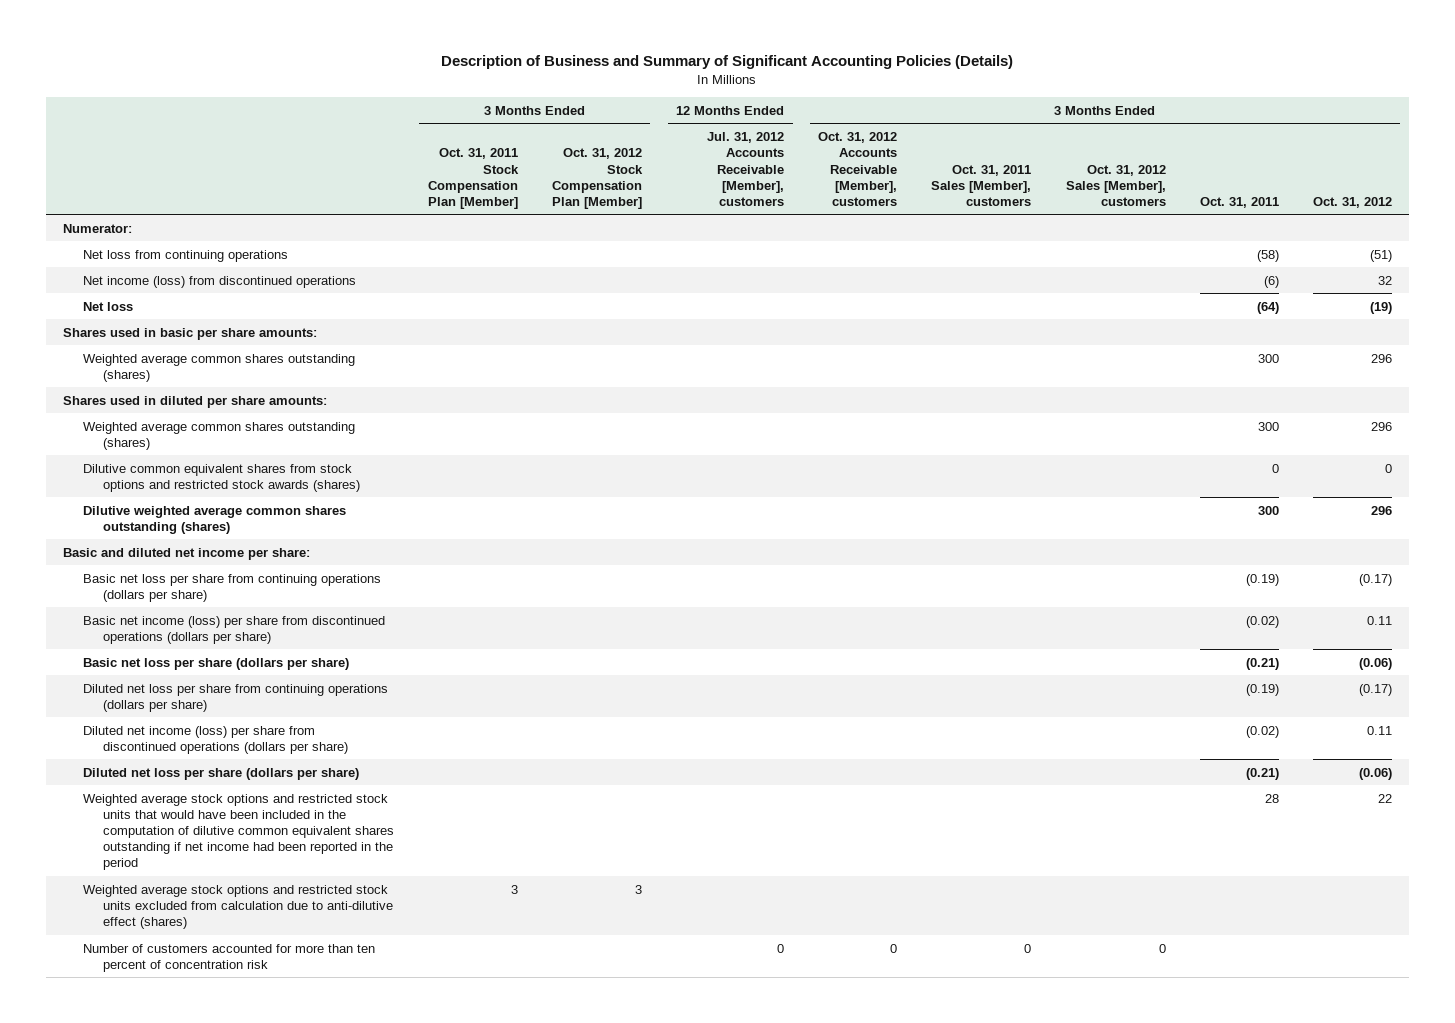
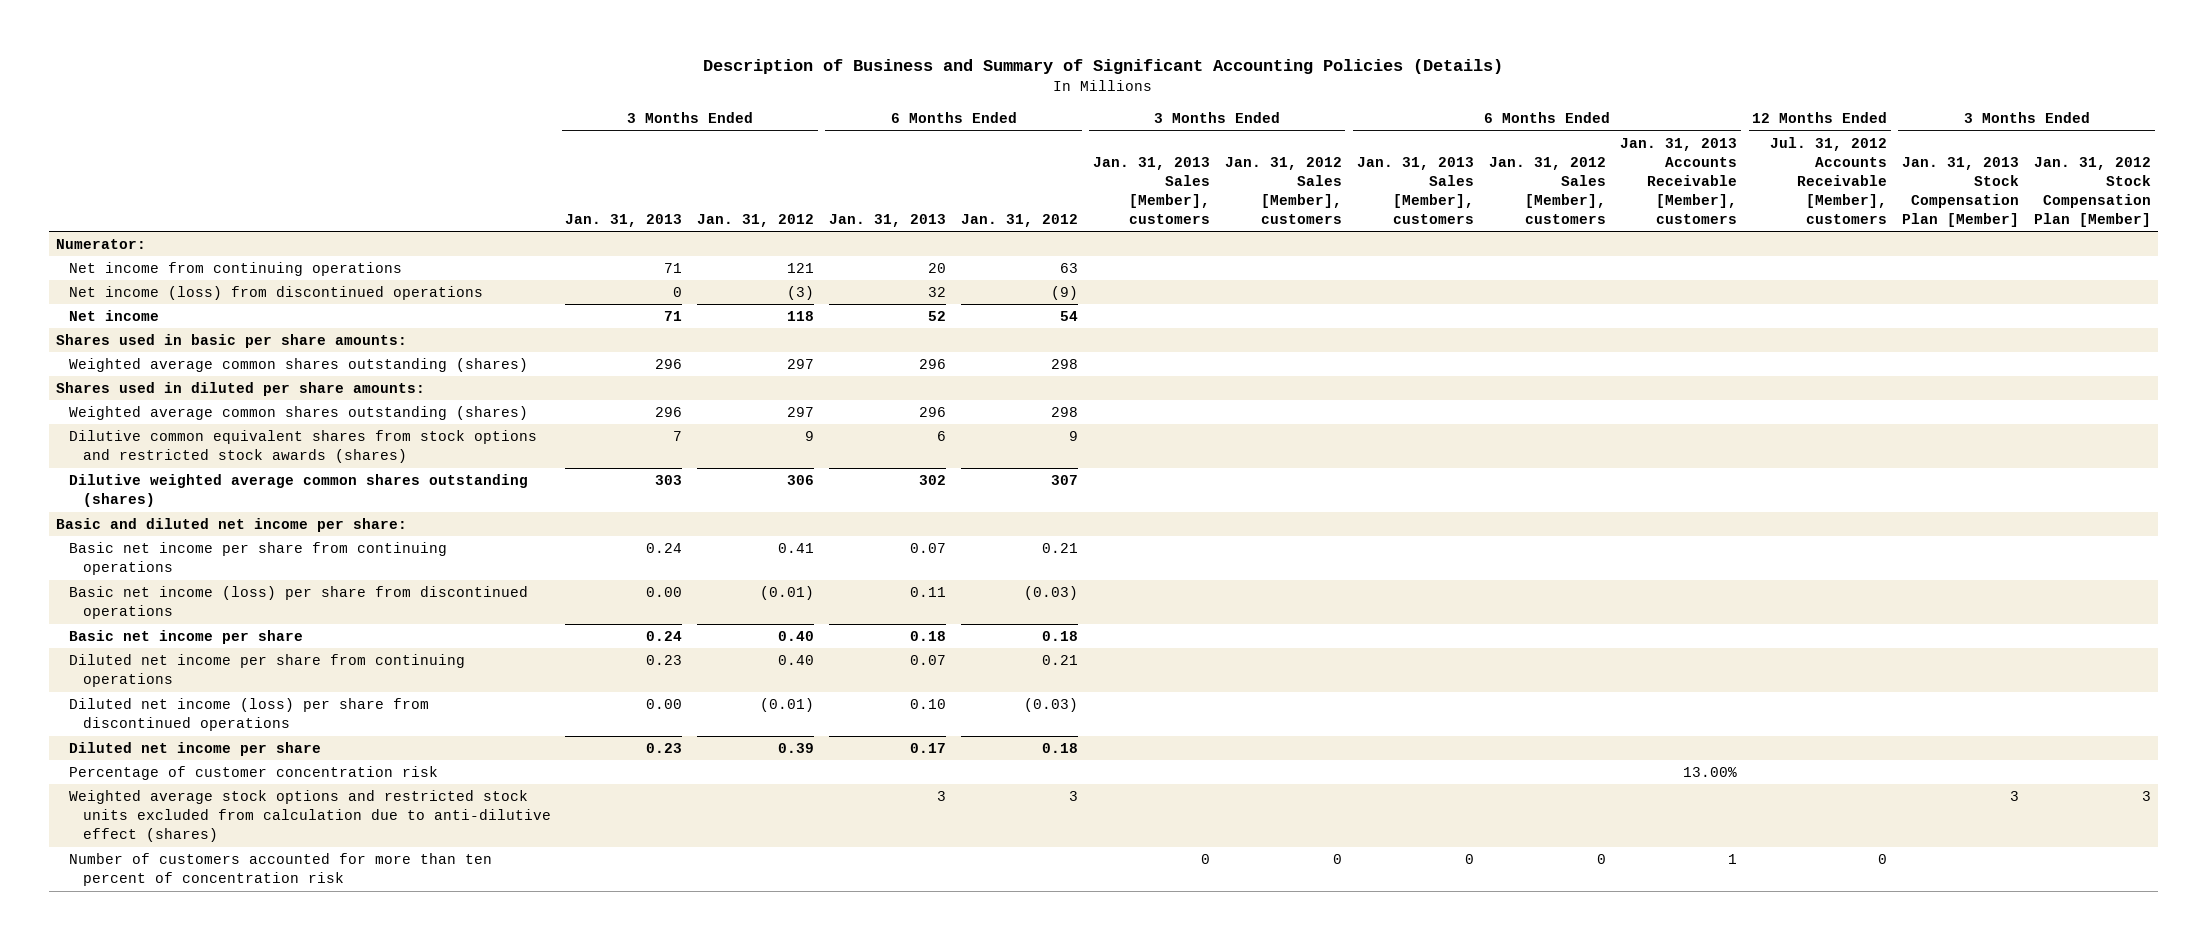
- | 3 Months Ended Oct. 31, 2011 Stock Compensation Plan [Member] | 3 Months Ended Oct. 31, 2012 Stock Compensation Plan [Member] | 12 Months Ended Jul. 31, 2012 Accounts Receivable [Member], customers | 3 Months Ended Oct. 31, 2012 Accounts Receivable [Member], customers | 3 Months Ended Oct. 31, 2011 Sales [Member], customers | 3 Months Ended Oct. 31, 2012 Sales [Member], customers | 3 Months Ended Oct. 31, 2011 | 3 Months Ended Oct. 31, 2012
+ | 3 Months Ended Jan. 31, 2013 | 3 Months Ended Jan. 31, 2012 | 6 Months Ended Jan. 31, 2013 | 6 Months Ended Jan. 31, 2012 | 3 Months Ended Jan. 31, 2013 Sales [Member], customers | 3 Months Ended Jan. 31, 2012 Sales [Member], customers | 6 Months Ended Jan. 31, 2013 Sales [Member], customers | 6 Months Ended Jan. 31, 2012 Sales [Member], customers | 6 Months Ended Jan. 31, 2013 Accounts Receivable [Member], customers | 12 Months Ended Jul. 31, 2012 Accounts Receivable [Member], customers | 3 Months Ended Jan. 31, 2013 Stock Compensation Plan [Member] | 3 Months Ended Jan. 31, 2012 Stock Compensation Plan [Member]
- Net loss from continuing operations | | | | | | | (58) | (51)
+ Net income from continuing operations | 71 | 121 | 20 | 63 | | | | | | | |
- Net loss | | | | | | | (64) | (19)
+ Net income | 71 | 118 | 52 | 54 | | | | | | | |
- Basic net loss per share from continuing operations (dollars per share) | | | | | | | (0.19) | (0.17)
- Basic net income (loss) per share from discontinued operations (dollars per share) | | | | | | | (0.02) | 0.11
- Basic net loss per share (dollars per share) | | | | | | | (0.21) | (0.06)
- Diluted net loss per share from continuing operations (dollars per share) | | | | | | | (0.19) | (0.17)
- Diluted net income (loss) per share from discontinued operations (dollars per share) | | | | | | | (0.02) | 0.11
- Diluted net loss per share (dollars per share) | | | | | | | (0.21) | (0.06)
- Weighted average stock options and restricted stock units that would have been included in the computation of dilutive common equivalent shares outstanding if net income had been reported in the period | | | | | | | 28 | 22
+ Basic net income per share from continuing operations | 0.24 | 0.41 | 0.07 | 0.21 | | | | | | | |
+ Basic net income (loss) per share from discontinued operations | 0.00 | (0.01) | 0.11 | (0.03) | | | | | | | |
+ Basic net income per share | 0.24 | 0.40 | 0.18 | 0.18 | | | | | | | |
+ Diluted net income per share from continuing operations | 0.23 | 0.40 | 0.07 | 0.21 | | | | | | | |
+ Diluted net income (loss) per share from discontinued operations | 0.00 | (0.01) | 0.10 | (0.03) | | | | | | | |
+ Diluted net income per share | 0.23 | 0.39 | 0.17 | 0.18 | | | | | | | |
+ Percentage of customer concentration risk | | | | | | | | | 13.00% | | |

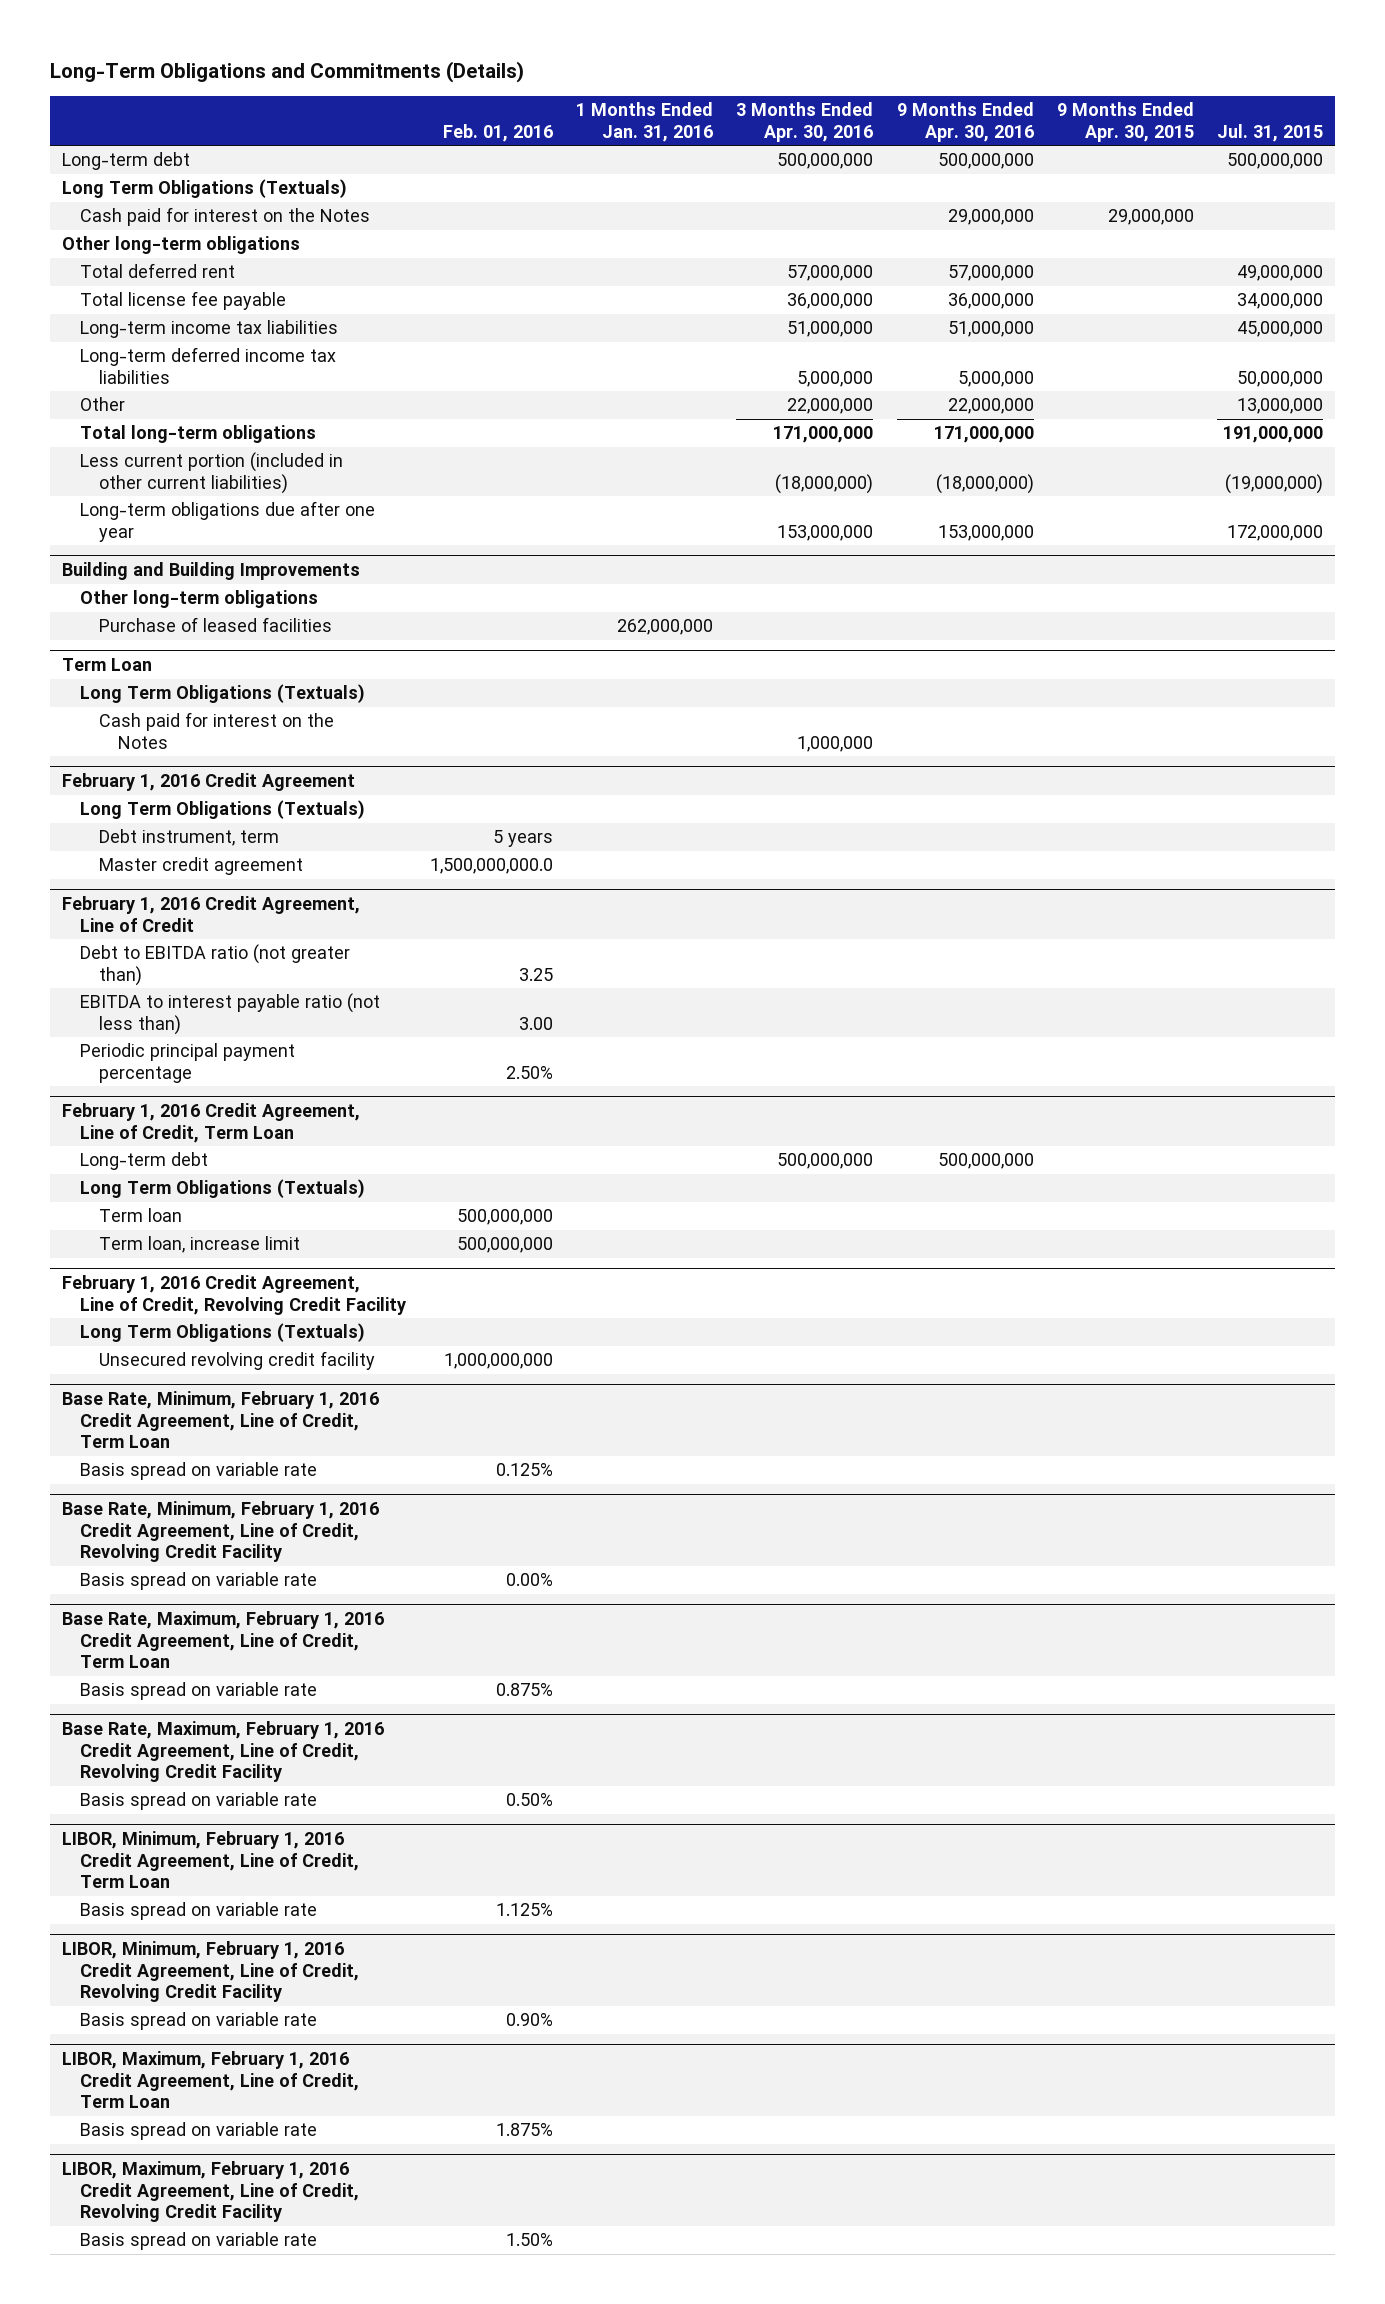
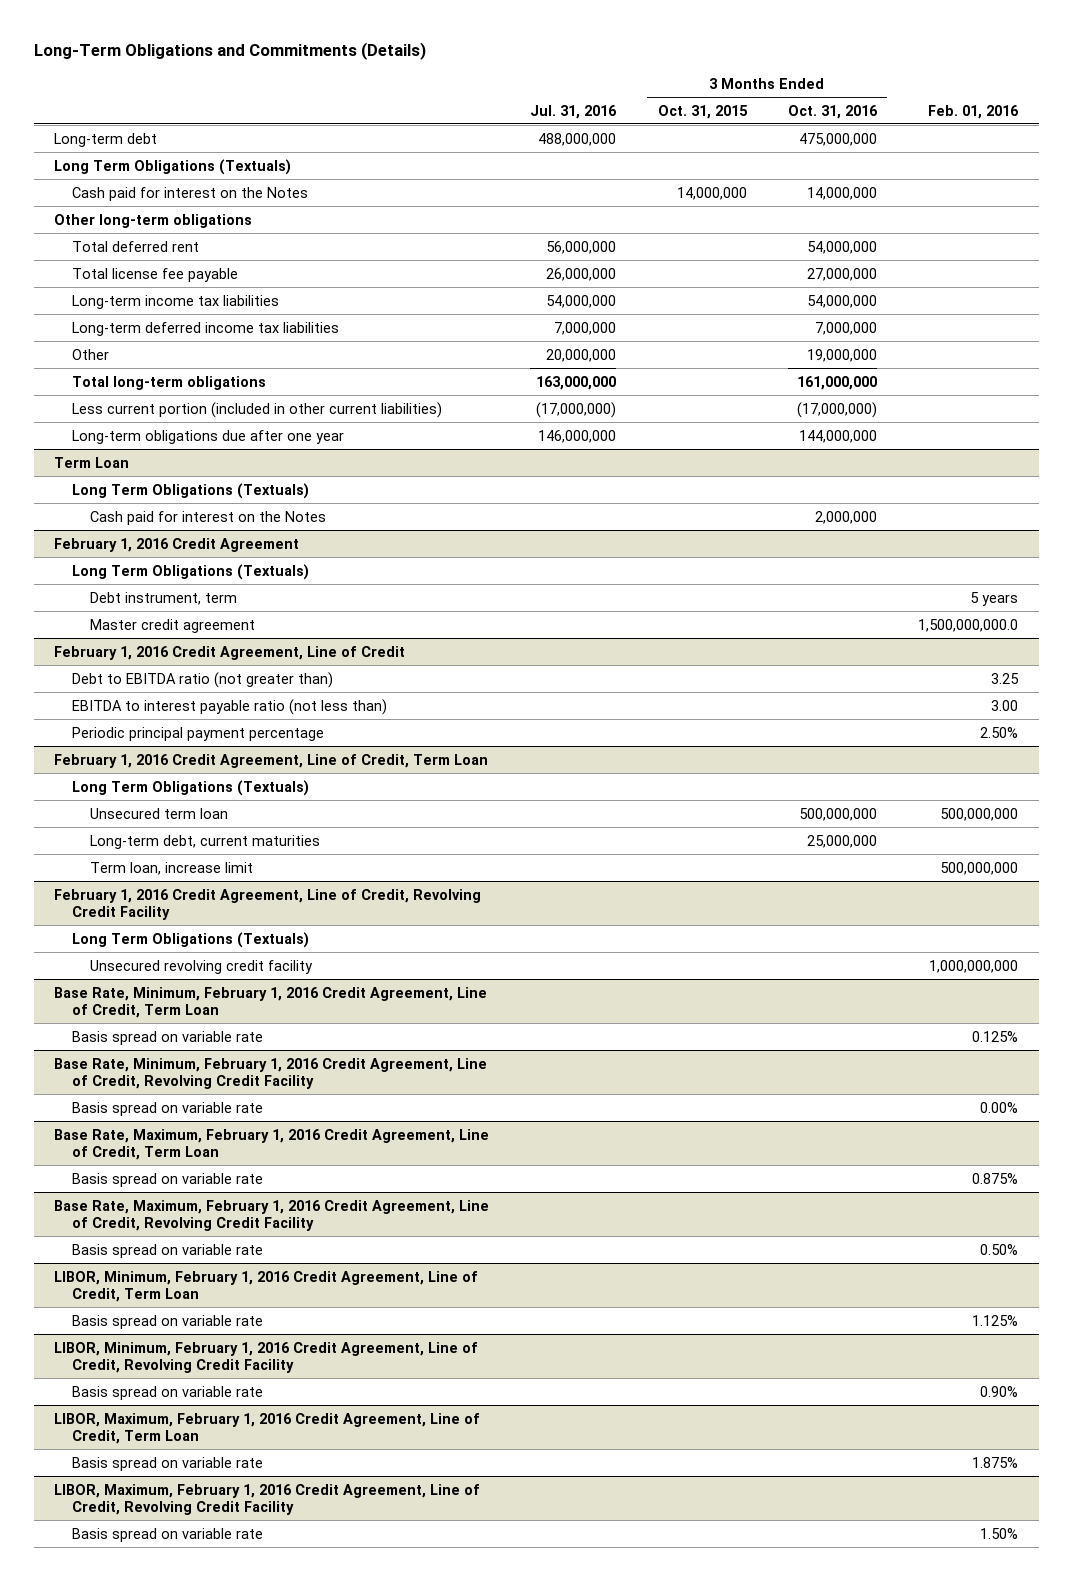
- | Feb. 01, 2016 | 1 Months Ended Jan. 31, 2016 | 3 Months Ended Apr. 30, 2016 | 9 Months Ended Apr. 30, 2016 | 9 Months Ended Apr. 30, 2015 | Jul. 31, 2015
+ | Jul. 31, 2016 | 3 Months Ended Oct. 31, 2015 | 3 Months Ended Oct. 31, 2016 | Feb. 01, 2016
- Building and Building Improvements
- Other long-term obligations
- Purchase of leased facilities | | 262,000,000 | | | |
@ February 1, 2016 Credit Agreement, Line of Credit, Term Loan
- Long-term debt | | | 500,000,000 | 500,000,000 | |
- Term loan | 500,000,000 | | | | |
+ Unsecured term loan | | | 500,000,000 | 500,000,000
+ Long-term debt, current maturities | | | 25,000,000 |

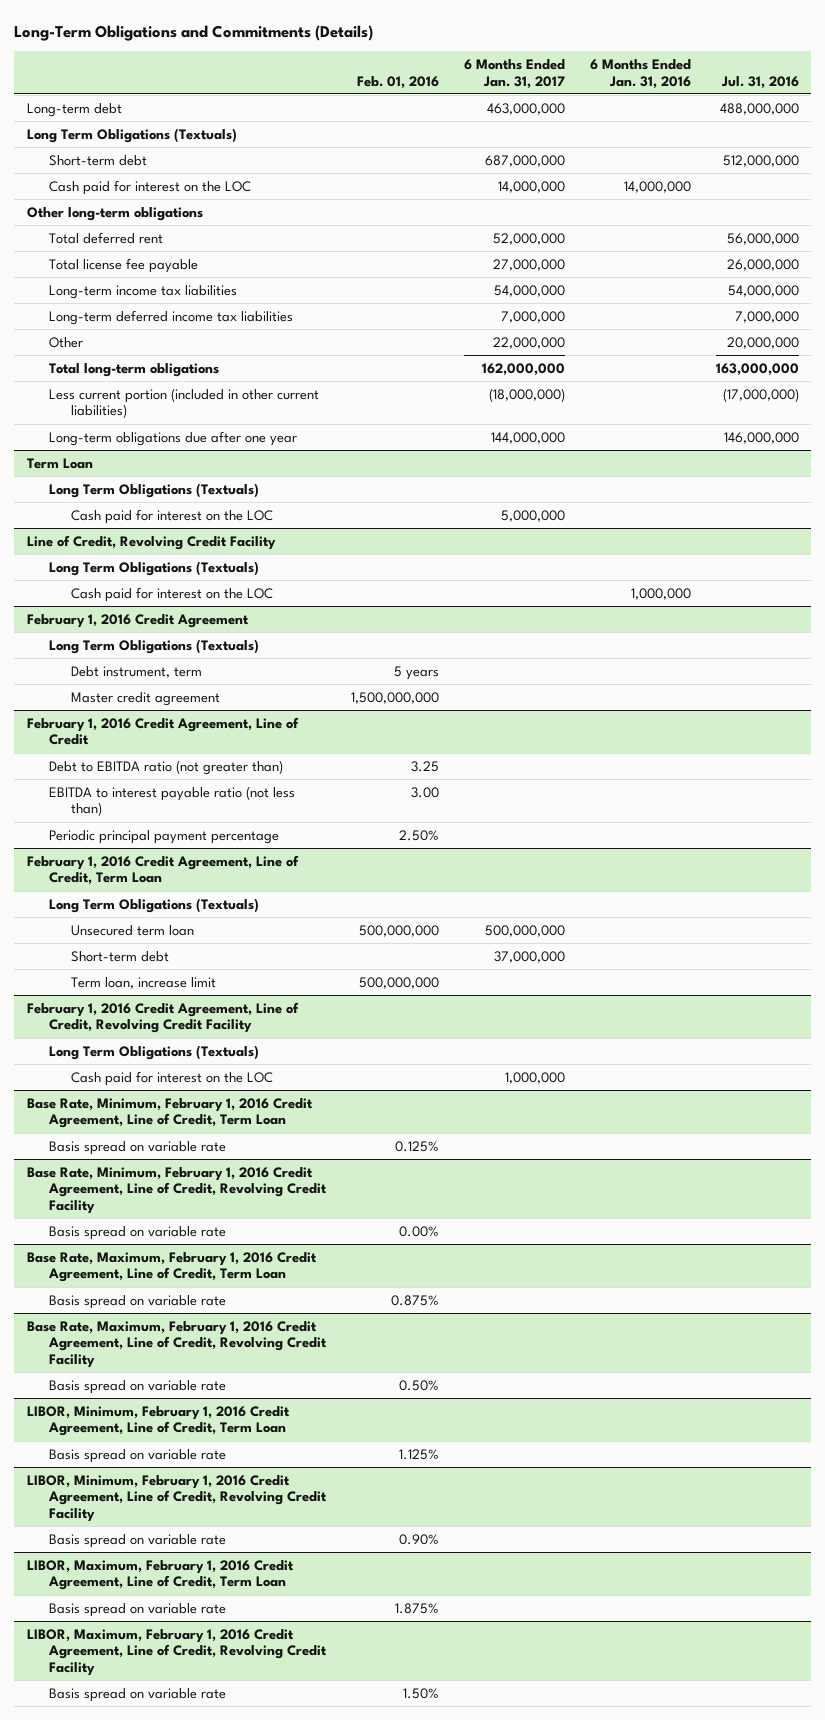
- | Jul. 31, 2016 | 3 Months Ended Oct. 31, 2015 | 3 Months Ended Oct. 31, 2016 | Feb. 01, 2016
+ | Feb. 01, 2016 | 6 Months Ended Jan. 31, 2017 | 6 Months Ended Jan. 31, 2016 | Jul. 31, 2016
- Cash paid for interest on the Notes | | 14,000,000 | 14,000,000 |
+ Short-term debt | | 687,000,000 | | 512,000,000
+ Cash paid for interest on the LOC | | 14,000,000 | 14,000,000 |
@ Term Loan
- Cash paid for interest on the Notes | | | 2,000,000 |
+ Cash paid for interest on the LOC | | 5,000,000 | |
+ Line of Credit, Revolving Credit Facility
+ Long Term Obligations (Textuals)
+ Cash paid for interest on the LOC | | | 1,000,000 |
@ February 1, 2016 Credit Agreement
- Master credit agreement | | | | 1,500,000,000.0
+ Master credit agreement | 1,500,000,000 | | |
@ February 1, 2016 Credit Agreement, Line of Credit, Term Loan
- Long-term debt, current maturities | | | 25,000,000 |
+ Short-term debt | | 37,000,000 | |
@ February 1, 2016 Credit Agreement, Line of Credit, Revolving Credit Facility
- Unsecured revolving credit facility | | | | 1,000,000,000
+ Cash paid for interest on the LOC | | 1,000,000 | |

